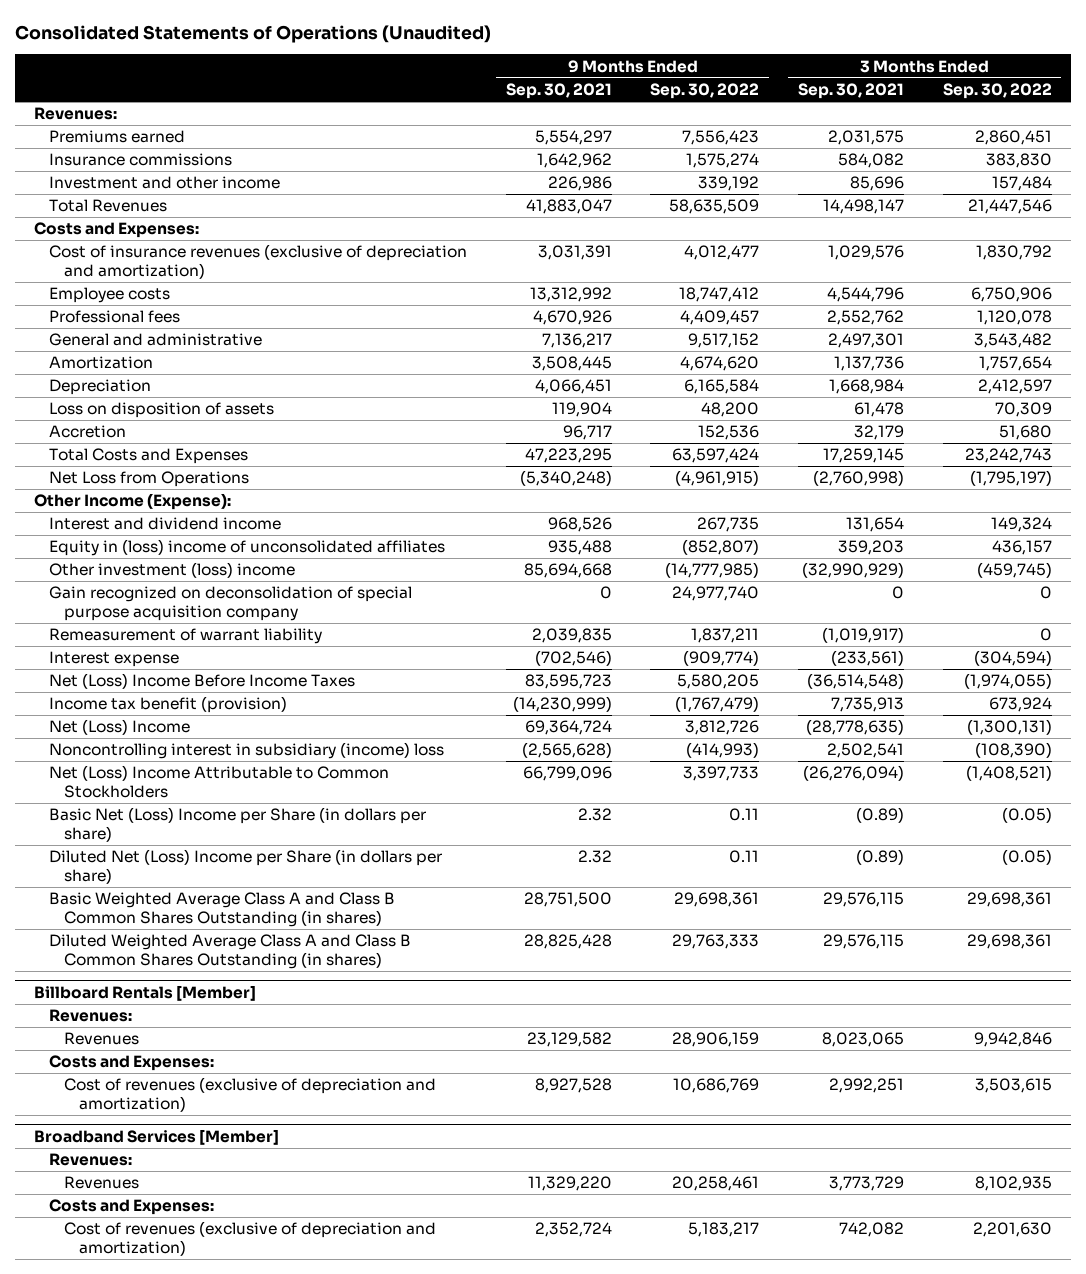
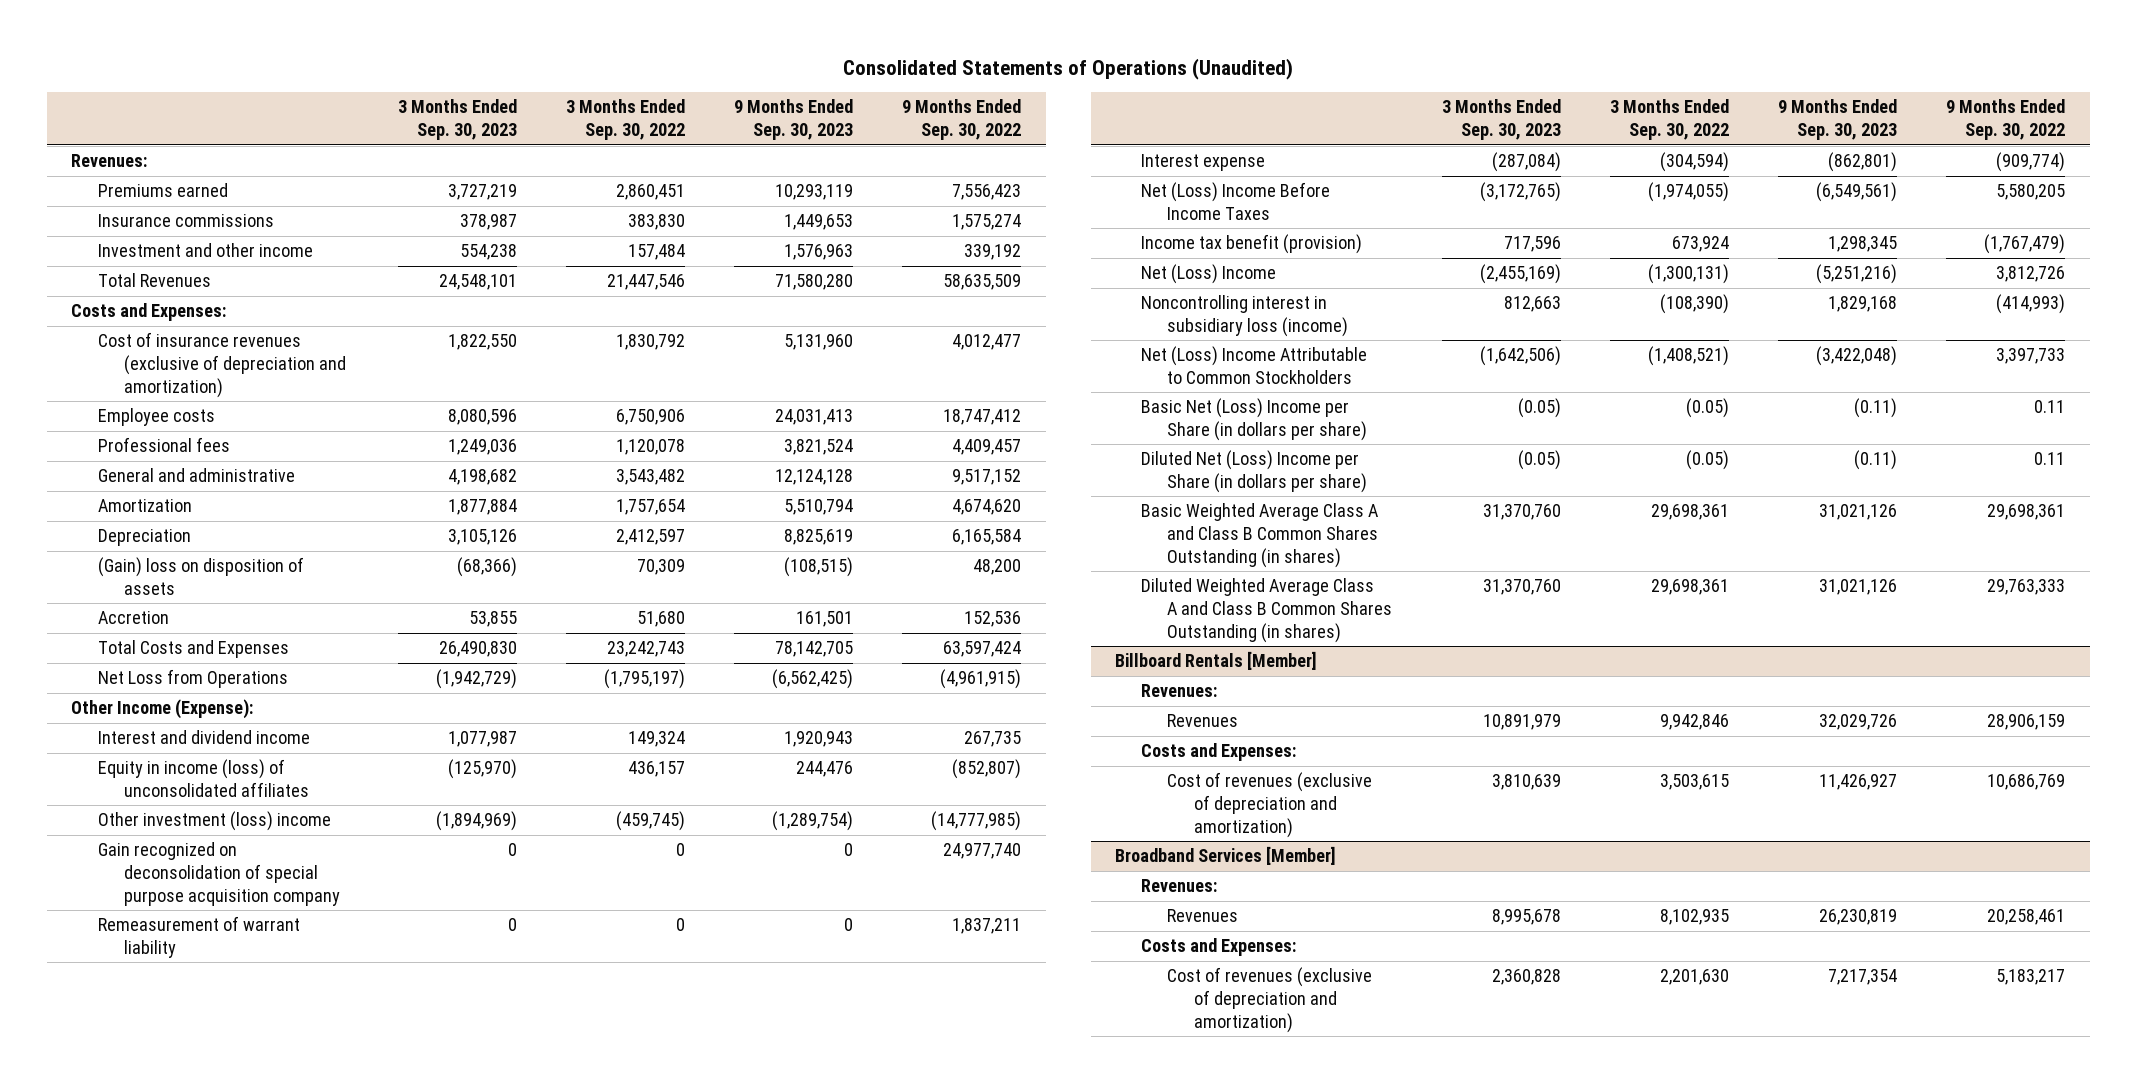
- | 9 Months Ended Sep. 30, 2021 | 9 Months Ended Sep. 30, 2022 | 3 Months Ended Sep. 30, 2021 | 3 Months Ended Sep. 30, 2022
+ | 3 Months Ended Sep. 30, 2023 | 3 Months Ended Sep. 30, 2022 | 9 Months Ended Sep. 30, 2023 | 9 Months Ended Sep. 30, 2022
- Loss on disposition of assets | 119,904 | 48,200 | 61,478 | 70,309
+ (Gain) loss on disposition of assets | (68,366) | 70,309 | (108,515) | 48,200
- Equity in (loss) income of unconsolidated affiliates | 935,488 | (852,807) | 359,203 | 436,157
+ Equity in income (loss) of unconsolidated affiliates | (125,970) | 436,157 | 244,476 | (852,807)
- Noncontrolling interest in subsidiary (income) loss | (2,565,628) | (414,993) | 2,502,541 | (108,390)
+ Noncontrolling interest in subsidiary loss (income) | 812,663 | (108,390) | 1,829,168 | (414,993)

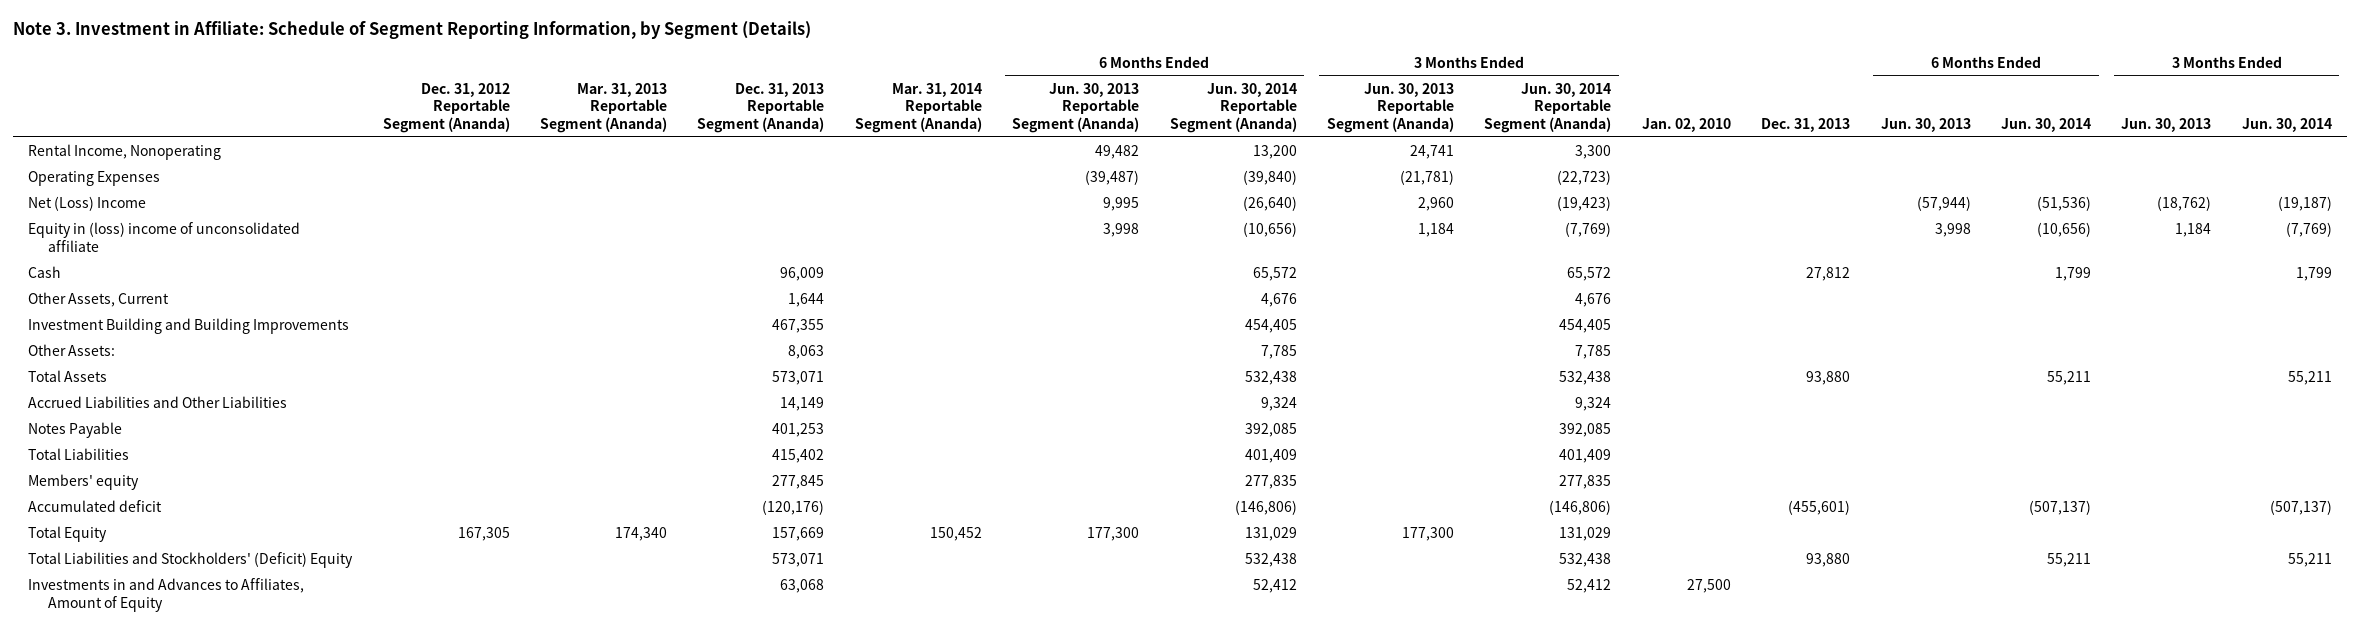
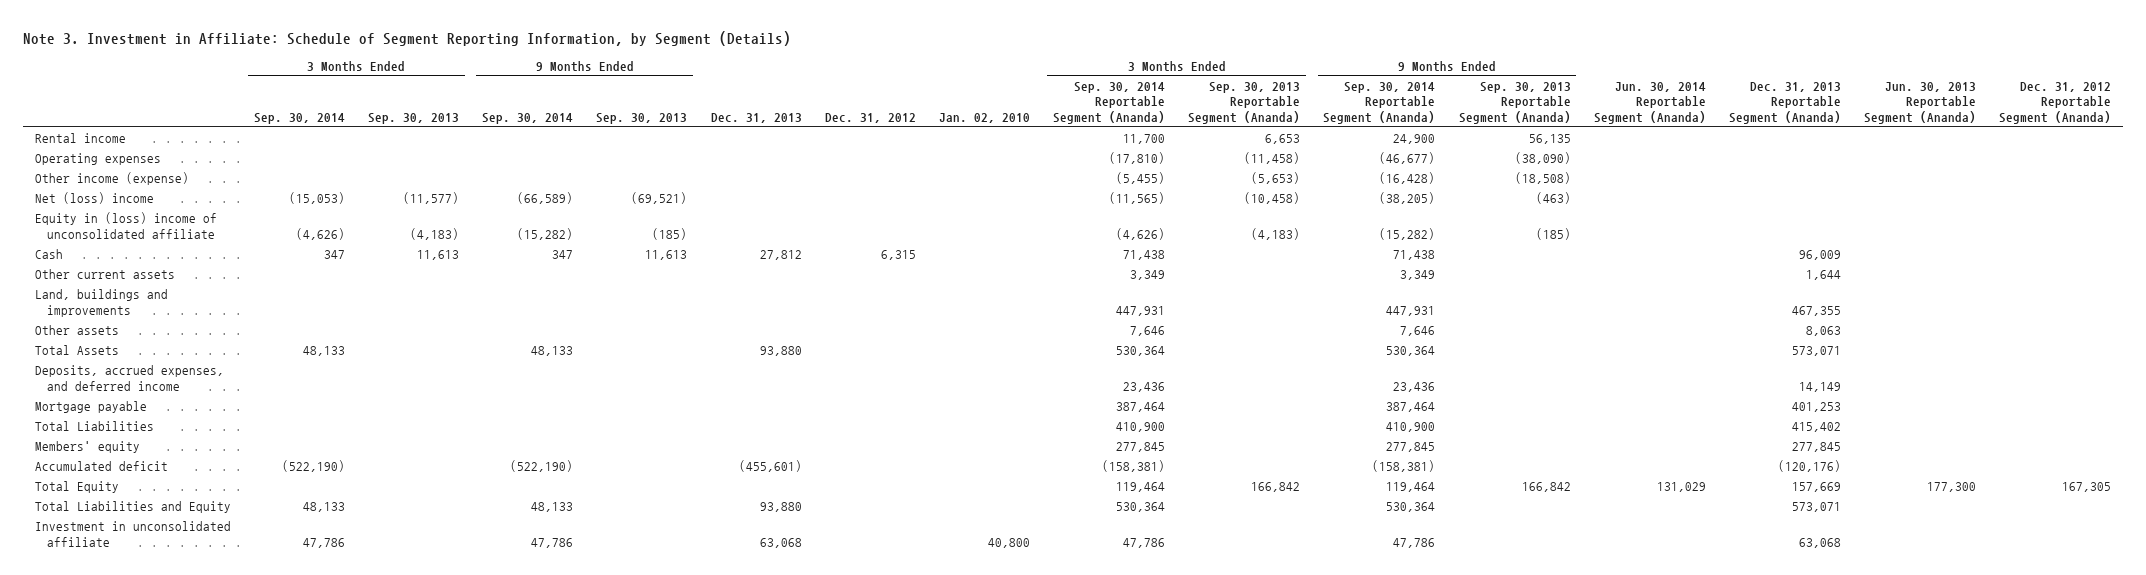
- | Dec. 31, 2012 Reportable Segment (Ananda) | Mar. 31, 2013 Reportable Segment (Ananda) | Dec. 31, 2013 Reportable Segment (Ananda) | Mar. 31, 2014 Reportable Segment (Ananda) | 6 Months Ended Jun. 30, 2013 Reportable Segment (Ananda) | 6 Months Ended Jun. 30, 2014 Reportable Segment (Ananda) | 3 Months Ended Jun. 30, 2013 Reportable Segment (Ananda) | 3 Months Ended Jun. 30, 2014 Reportable Segment (Ananda) | Jan. 02, 2010 | Dec. 31, 2013 | 6 Months Ended Jun. 30, 2013 | 6 Months Ended Jun. 30, 2014 | 3 Months Ended Jun. 30, 2013 | 3 Months Ended Jun. 30, 2014
+ | 3 Months Ended Sep. 30, 2014 | 3 Months Ended Sep. 30, 2013 | 9 Months Ended Sep. 30, 2014 | 9 Months Ended Sep. 30, 2013 | Dec. 31, 2013 | Dec. 31, 2012 | Jan. 02, 2010 | 3 Months Ended Sep. 30, 2014 Reportable Segment (Ananda) | 3 Months Ended Sep. 30, 2013 Reportable Segment (Ananda) | 9 Months Ended Sep. 30, 2014 Reportable Segment (Ananda) | 9 Months Ended Sep. 30, 2013 Reportable Segment (Ananda) | Jun. 30, 2014 Reportable Segment (Ananda) | Dec. 31, 2013 Reportable Segment (Ananda) | Jun. 30, 2013 Reportable Segment (Ananda) | Dec. 31, 2012 Reportable Segment (Ananda)
- Rental Income, Nonoperating | | | | | 49,482 | 13,200 | 24,741 | 3,300 | | | | | |
- Operating Expenses | | | | | (39,487) | (39,840) | (21,781) | (22,723) | | | | | |
- Net (Loss) Income | | | | | 9,995 | (26,640) | 2,960 | (19,423) | | | (57,944) | (51,536) | (18,762) | (19,187)
+ Rental income | | | | | | | | 11,700 | 6,653 | 24,900 | 56,135 | | | |
+ Operating expenses | | | | | | | | (17,810) | (11,458) | (46,677) | (38,090) | | | |
+ Other income (expense) | | | | | | | | (5,455) | (5,653) | (16,428) | (18,508) | | | |
+ Net (loss) income | (15,053) | (11,577) | (66,589) | (69,521) | | | | (11,565) | (10,458) | (38,205) | (463) | | | |
- Other Assets, Current | | | 1,644 | | | 4,676 | | 4,676 | | | | | |
- Investment Building and Building Improvements | | | 467,355 | | | 454,405 | | 454,405 | | | | | |
- Other Assets: | | | 8,063 | | | 7,785 | | 7,785 | | | | | |
+ Other current assets | | | | | | | | 3,349 | | 3,349 | | | 1,644 | |
+ Land, buildings and improvements | | | | | | | | 447,931 | | 447,931 | | | 467,355 | |
+ Other assets | | | | | | | | 7,646 | | 7,646 | | | 8,063 | |
- Accrued Liabilities and Other Liabilities | | | 14,149 | | | 9,324 | | 9,324 | | | | | |
- Notes Payable | | | 401,253 | | | 392,085 | | 392,085 | | | | | |
+ Deposits, accrued expenses, and deferred income | | | | | | | | 23,436 | | 23,436 | | | 14,149 | |
+ Mortgage payable | | | | | | | | 387,464 | | 387,464 | | | 401,253 | |
- Total Liabilities and Stockholders' (Deficit) Equity | | | 573,071 | | | 532,438 | | 532,438 | | 93,880 | | 55,211 | | 55,211
- Investments in and Advances to Affiliates, Amount of Equity | | | 63,068 | | | 52,412 | | 52,412 | 27,500 | | | | |
+ Total Liabilities and Equity | 48,133 | | 48,133 | | 93,880 | | | 530,364 | | 530,364 | | | 573,071 | |
+ Investment in unconsolidated affiliate | 47,786 | | 47,786 | | 63,068 | | 40,800 | 47,786 | | 47,786 | | | 63,068 | |

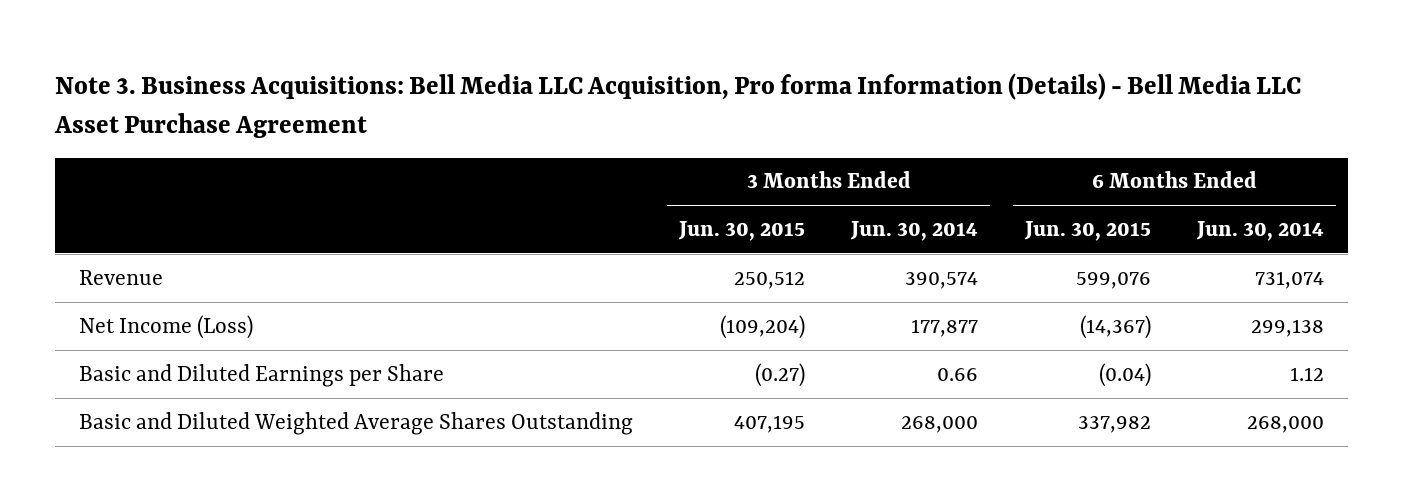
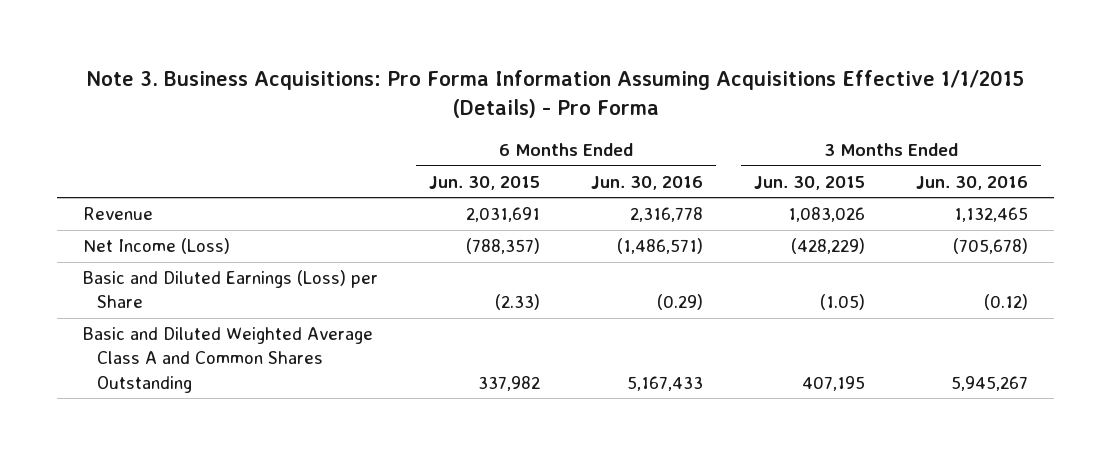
- Note 3. Business Acquisitions: Bell Media LLC Acquisition, Pro forma Information (Details) - Bell Media LLC Asset Purchase Agreement
+ Note 3. Business Acquisitions: Pro Forma Information Assuming Acquisitions Effective 1/1/2015 (Details) - Pro Forma
- | 3 Months Ended Jun. 30, 2015 | 3 Months Ended Jun. 30, 2014 | 6 Months Ended Jun. 30, 2015 | 6 Months Ended Jun. 30, 2014
+ | 6 Months Ended Jun. 30, 2015 | 6 Months Ended Jun. 30, 2016 | 3 Months Ended Jun. 30, 2015 | 3 Months Ended Jun. 30, 2016
- Revenue | 250,512 | 390,574 | 599,076 | 731,074
- Net Income (Loss) | (109,204) | 177,877 | (14,367) | 299,138
- Basic and Diluted Earnings per Share | (0.27) | 0.66 | (0.04) | 1.12
- Basic and Diluted Weighted Average Shares Outstanding | 407,195 | 268,000 | 337,982 | 268,000
+ Revenue | 2,031,691 | 2,316,778 | 1,083,026 | 1,132,465
+ Net Income (Loss) | (788,357) | (1,486,571) | (428,229) | (705,678)
+ Basic and Diluted Earnings (Loss) per Share | (2.33) | (0.29) | (1.05) | (0.12)
+ Basic and Diluted Weighted Average Class A and Common Shares Outstanding | 337,982 | 5,167,433 | 407,195 | 5,945,267

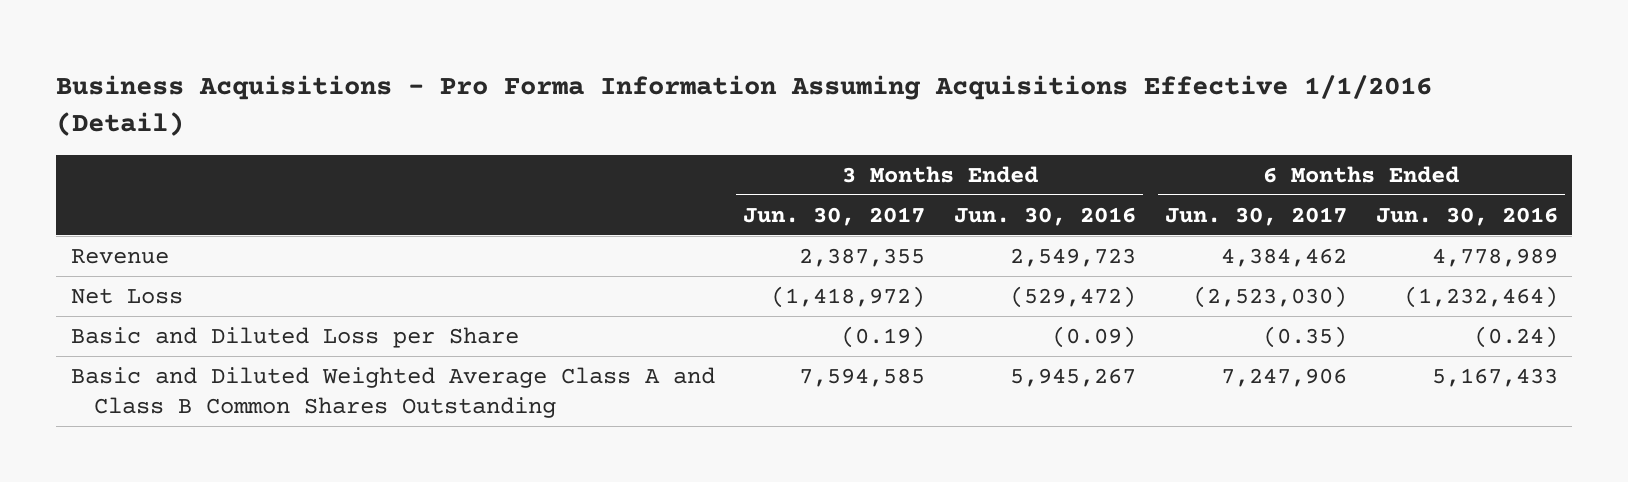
- Note 3. Business Acquisitions: Pro Forma Information Assuming Acquisitions Effective 1/1/2015 (Details) - Pro Forma
+ Business Acquisitions - Pro Forma Information Assuming Acquisitions Effective 1/1/2016 (Detail)
- | 6 Months Ended Jun. 30, 2015 | 6 Months Ended Jun. 30, 2016 | 3 Months Ended Jun. 30, 2015 | 3 Months Ended Jun. 30, 2016
+ | 3 Months Ended Jun. 30, 2017 | 3 Months Ended Jun. 30, 2016 | 6 Months Ended Jun. 30, 2017 | 6 Months Ended Jun. 30, 2016
- Revenue | 2,031,691 | 2,316,778 | 1,083,026 | 1,132,465
- Net Income (Loss) | (788,357) | (1,486,571) | (428,229) | (705,678)
- Basic and Diluted Earnings (Loss) per Share | (2.33) | (0.29) | (1.05) | (0.12)
- Basic and Diluted Weighted Average Class A and Common Shares Outstanding | 337,982 | 5,167,433 | 407,195 | 5,945,267
+ Revenue | 2,387,355 | 2,549,723 | 4,384,462 | 4,778,989
+ Net Loss | (1,418,972) | (529,472) | (2,523,030) | (1,232,464)
+ Basic and Diluted Loss per Share | (0.19) | (0.09) | (0.35) | (0.24)
+ Basic and Diluted Weighted Average Class A and Class B Common Shares Outstanding | 7,594,585 | 5,945,267 | 7,247,906 | 5,167,433

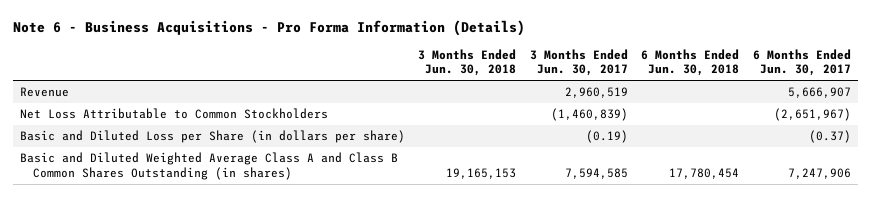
- Business Acquisitions - Pro Forma Information Assuming Acquisitions Effective 1/1/2016 (Detail)
+ Note 6 - Business Acquisitions - Pro Forma Information (Details)
- | 3 Months Ended Jun. 30, 2017 | 3 Months Ended Jun. 30, 2016 | 6 Months Ended Jun. 30, 2017 | 6 Months Ended Jun. 30, 2016
+ | 3 Months Ended Jun. 30, 2018 | 3 Months Ended Jun. 30, 2017 | 6 Months Ended Jun. 30, 2018 | 6 Months Ended Jun. 30, 2017
- Revenue | 2,387,355 | 2,549,723 | 4,384,462 | 4,778,989
- Net Loss | (1,418,972) | (529,472) | (2,523,030) | (1,232,464)
- Basic and Diluted Loss per Share | (0.19) | (0.09) | (0.35) | (0.24)
- Basic and Diluted Weighted Average Class A and Class B Common Shares Outstanding | 7,594,585 | 5,945,267 | 7,247,906 | 5,167,433
+ Revenue | | 2,960,519 | | 5,666,907
+ Net Loss Attributable to Common Stockholders | | (1,460,839) | | (2,651,967)
+ Basic and Diluted Loss per Share (in dollars per share) | | (0.19) | | (0.37)
+ Basic and Diluted Weighted Average Class A and Class B Common Shares Outstanding (in shares) | 19,165,153 | 7,594,585 | 17,780,454 | 7,247,906

